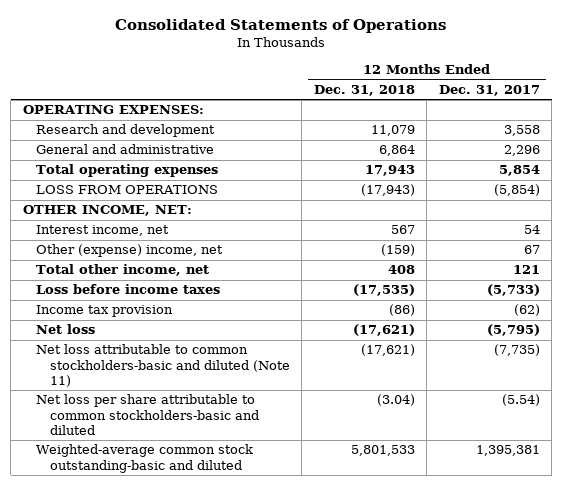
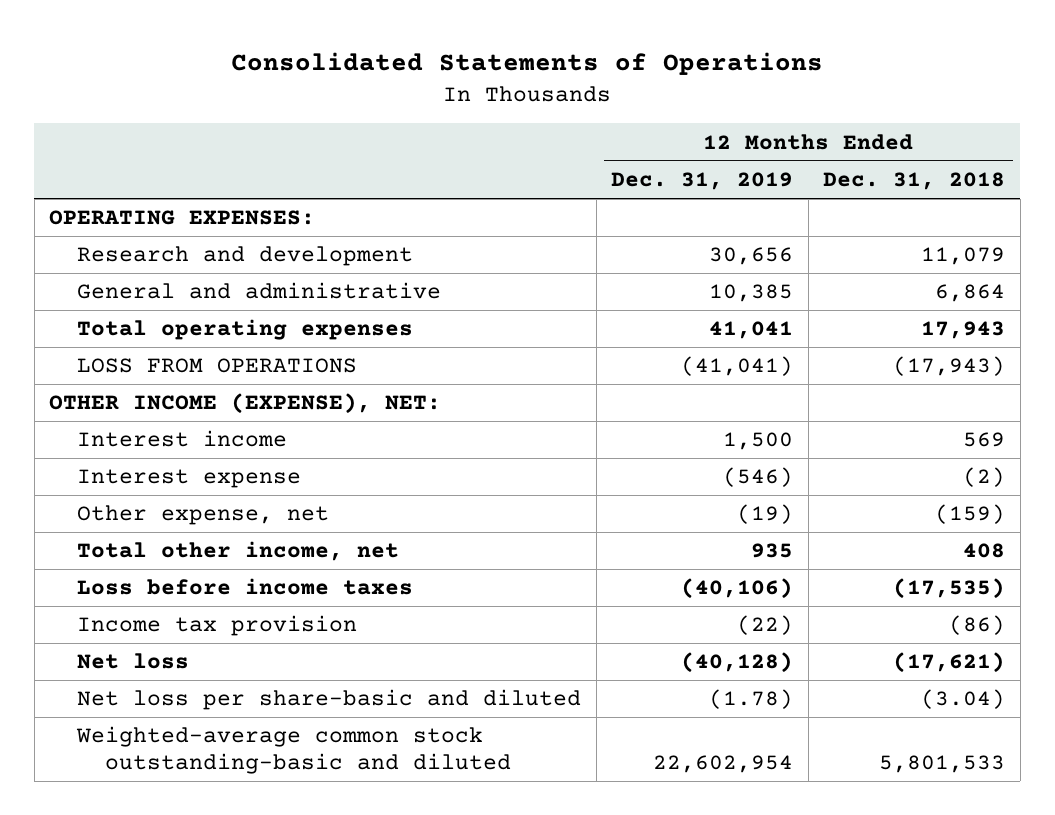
- | 12 Months Ended Dec. 31, 2018 | 12 Months Ended Dec. 31, 2017
+ | 12 Months Ended Dec. 31, 2019 | 12 Months Ended Dec. 31, 2018
- OTHER INCOME, NET:
- Interest income, net | 567 | 54
- Other (expense) income, net | (159) | 67
+ OTHER INCOME (EXPENSE), NET:
+ Interest income | 1,500 | 569
+ Interest expense | (546) | (2)
+ Other expense, net | (19) | (159)
- Net loss attributable to common stockholders-basic and diluted (Note 11) | (17,621) | (7,735)
- Net loss per share attributable to common stockholders-basic and diluted | (3.04) | (5.54)
+ Net loss per share-basic and diluted | (1.78) | (3.04)

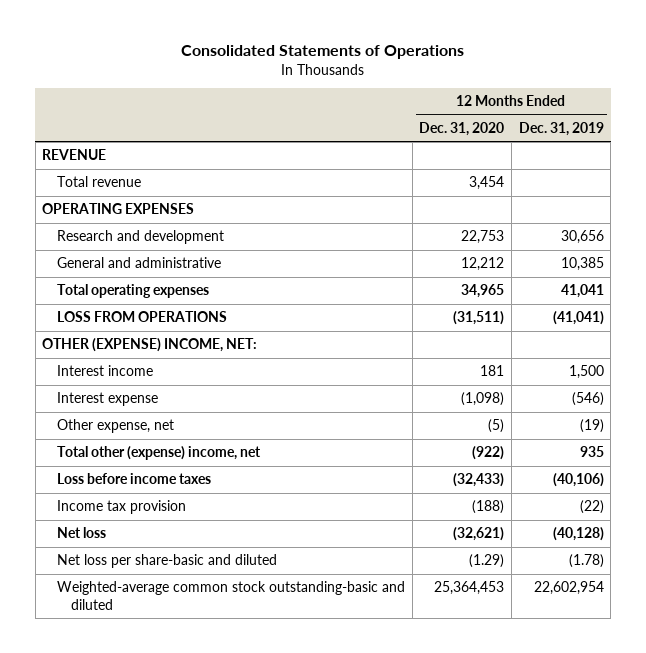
- | 12 Months Ended Dec. 31, 2019 | 12 Months Ended Dec. 31, 2018
+ | 12 Months Ended Dec. 31, 2020 | 12 Months Ended Dec. 31, 2019
- OPERATING EXPENSES:
+ REVENUE
+ Total revenue | 3,454 |
+ OPERATING EXPENSES
- OTHER INCOME (EXPENSE), NET:
+ OTHER (EXPENSE) INCOME, NET:
- Total other income, net | 935 | 408
+ Total other (expense) income, net | (922) | 935

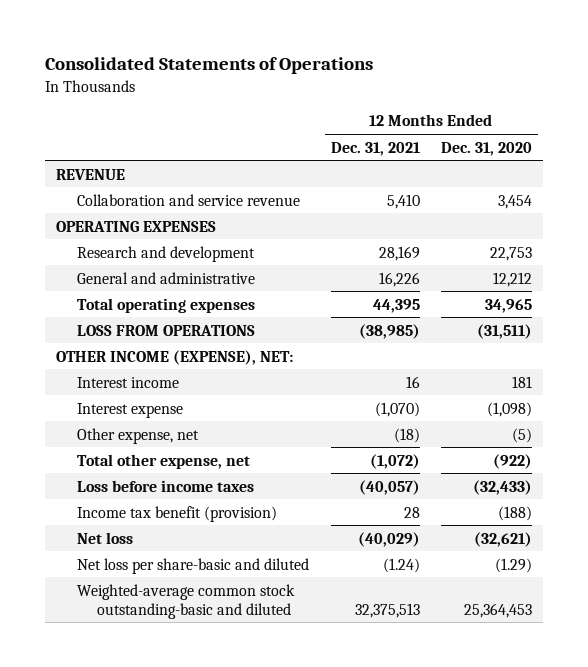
- | 12 Months Ended Dec. 31, 2020 | 12 Months Ended Dec. 31, 2019
+ | 12 Months Ended Dec. 31, 2021 | 12 Months Ended Dec. 31, 2020
- Total revenue | 3,454 |
+ Collaboration and service revenue | 5,410 | 3,454
- OTHER (EXPENSE) INCOME, NET:
+ OTHER INCOME (EXPENSE), NET:
- Total other (expense) income, net | (922) | 935
+ Total other expense, net | (1,072) | (922)
- Income tax provision | (188) | (22)
+ Income tax benefit (provision) | 28 | (188)

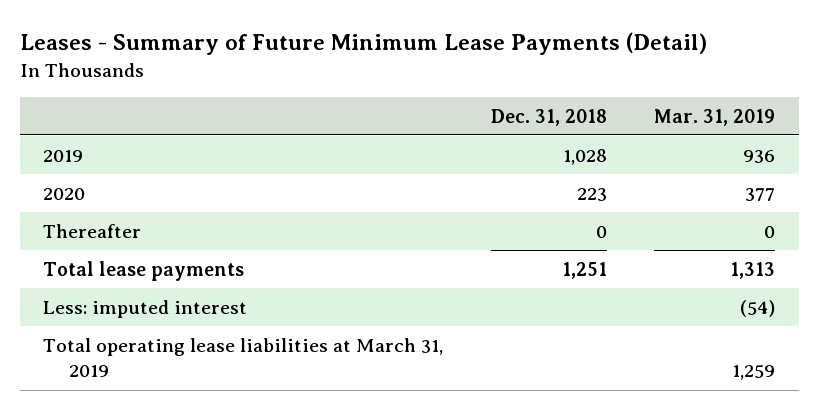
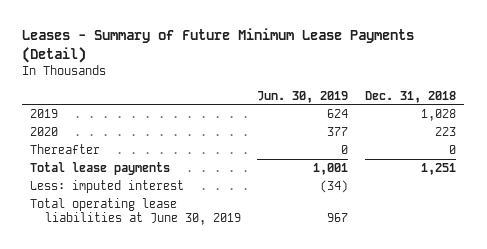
- | Dec. 31, 2018 | Mar. 31, 2019
+ | Jun. 30, 2019 | Dec. 31, 2018
- Total operating lease liabilities at March 31, 2019 | | 1,259
+ Total operating lease liabilities at June 30, 2019 | 967 |

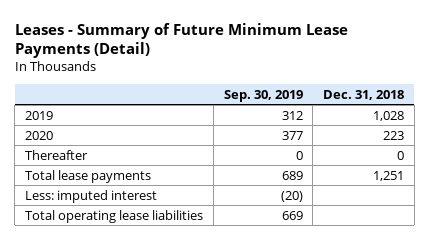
- | Jun. 30, 2019 | Dec. 31, 2018
+ | Sep. 30, 2019 | Dec. 31, 2018
- Total operating lease liabilities at June 30, 2019 | 967 |
+ Total operating lease liabilities | 669 |

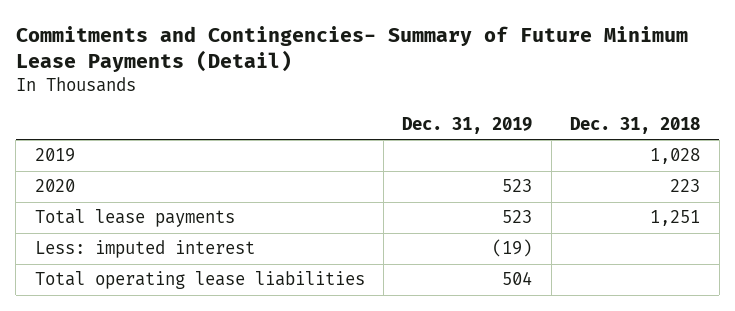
- Leases - Summary of Future Minimum Lease Payments (Detail)
+ Commitments and Contingencies- Summary of Future Minimum Lease Payments (Detail)
- | Sep. 30, 2019 | Dec. 31, 2018
+ | Dec. 31, 2019 | Dec. 31, 2018
- Thereafter | 0 | 0

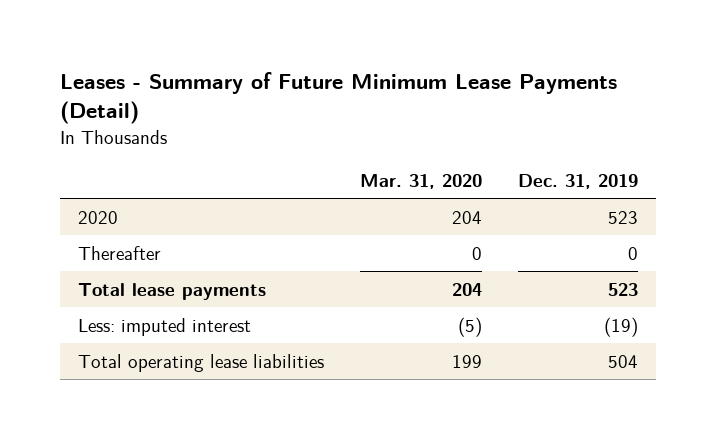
- Commitments and Contingencies- Summary of Future Minimum Lease Payments (Detail)
+ Leases - Summary of Future Minimum Lease Payments (Detail)
- | Dec. 31, 2019 | Dec. 31, 2018
+ | Mar. 31, 2020 | Dec. 31, 2019
- 2019 | | 1,028
+ Thereafter | 0 | 0

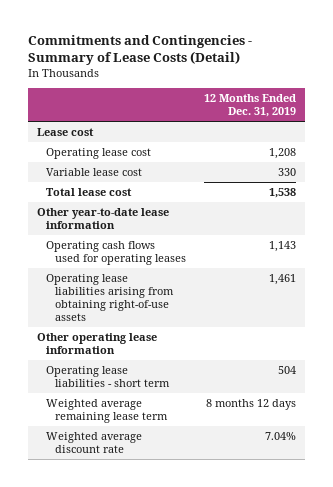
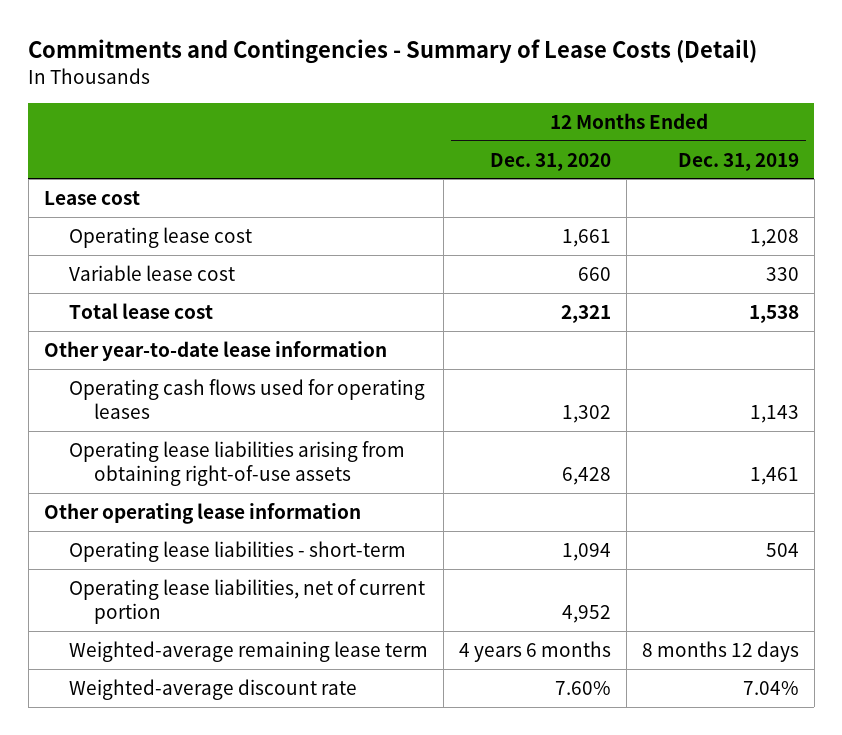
- | 12 Months Ended Dec. 31, 2019
+ | 12 Months Ended Dec. 31, 2020 | 12 Months Ended Dec. 31, 2019
- Operating lease liabilities - short term | 504
- Weighted average remaining lease term | 8 months 12 days
- Weighted average discount rate | 7.04%
+ Operating lease liabilities - short-term | 1,094 | 504
+ Operating lease liabilities, net of current portion | 4,952 |
+ Weighted-average remaining lease term | 4 years 6 months | 8 months 12 days
+ Weighted-average discount rate | 7.60% | 7.04%

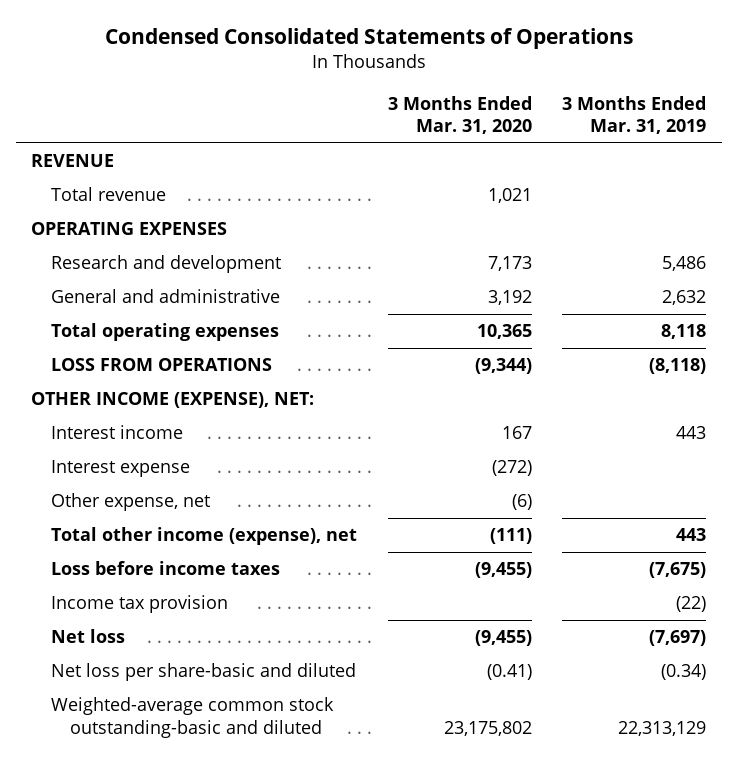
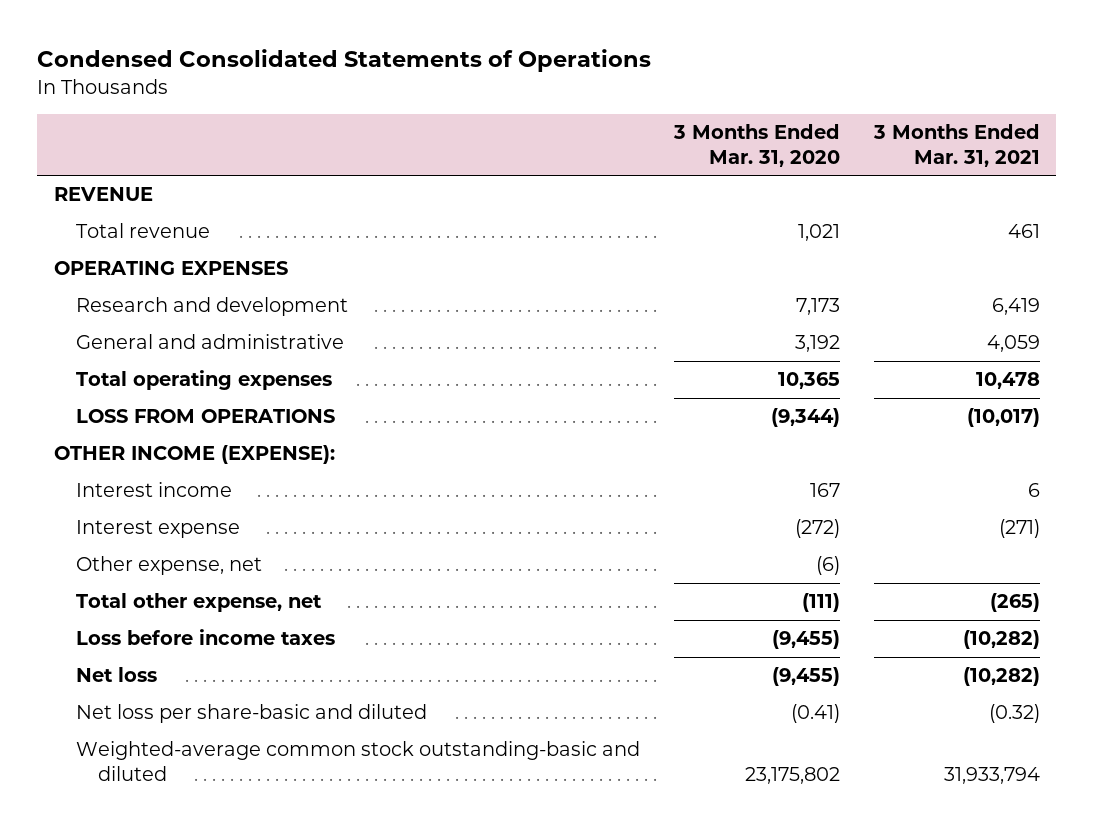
- | 3 Months Ended Mar. 31, 2020 | 3 Months Ended Mar. 31, 2019
+ | 3 Months Ended Mar. 31, 2020 | 3 Months Ended Mar. 31, 2021
- OTHER INCOME (EXPENSE), NET:
+ OTHER INCOME (EXPENSE):
- Total other income (expense), net | (111) | 443
+ Total other expense, net | (111) | (265)
- Income tax provision | | (22)

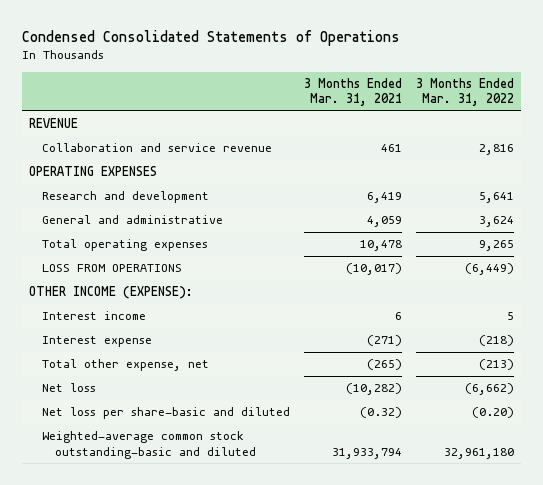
- | 3 Months Ended Mar. 31, 2020 | 3 Months Ended Mar. 31, 2021
+ | 3 Months Ended Mar. 31, 2021 | 3 Months Ended Mar. 31, 2022
- Total revenue | 1,021 | 461
+ Collaboration and service revenue | 461 | 2,816
- Other expense, net | (6) |
- Loss before income taxes | (9,455) | (10,282)

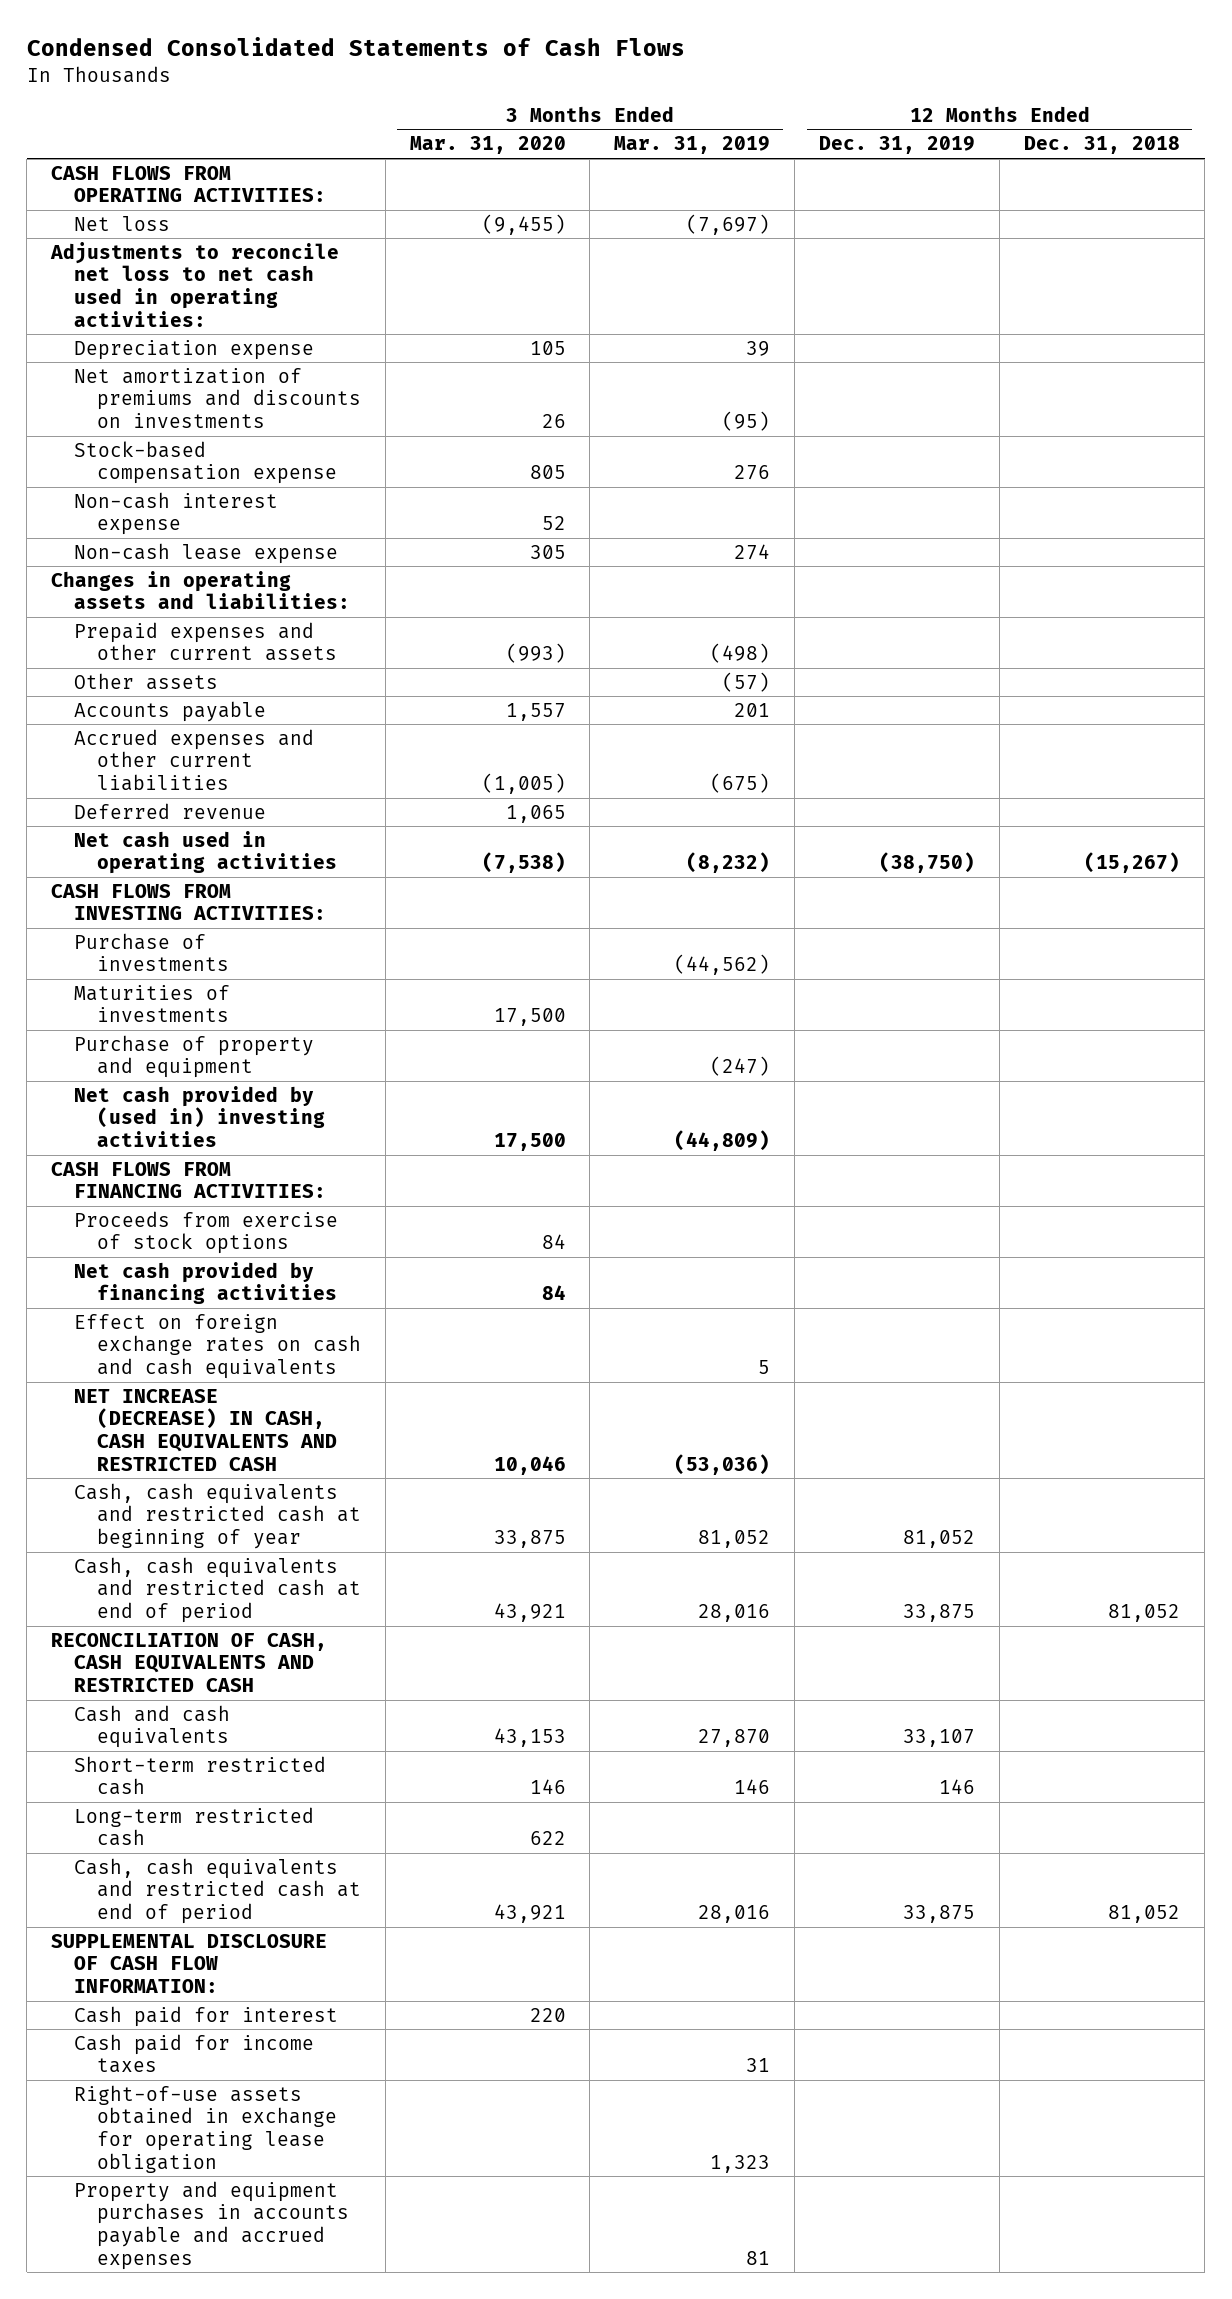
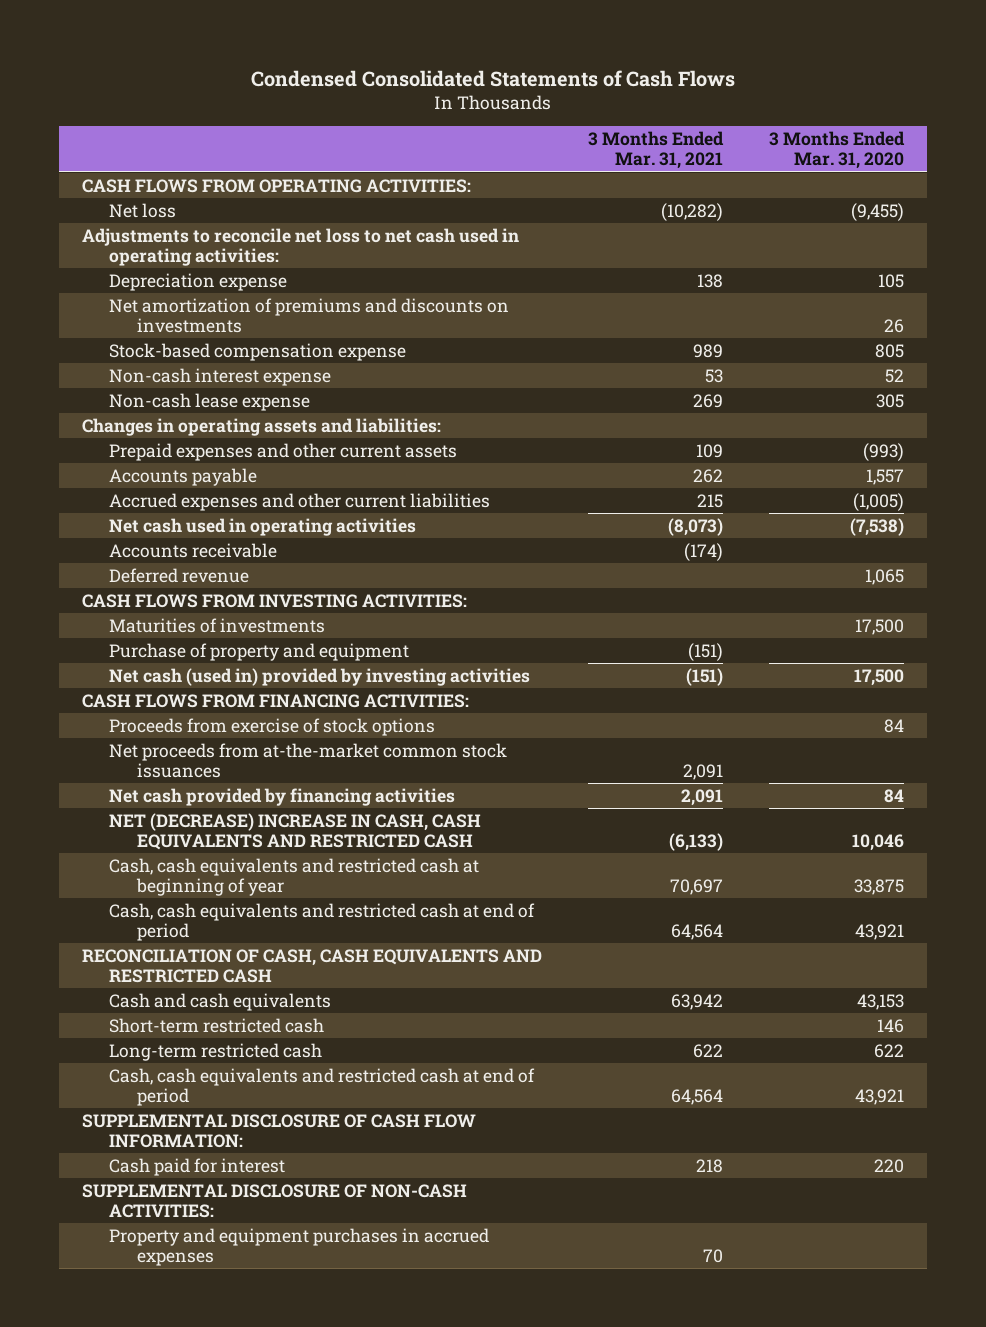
- | 3 Months Ended Mar. 31, 2020 | 3 Months Ended Mar. 31, 2019 | 12 Months Ended Dec. 31, 2019 | 12 Months Ended Dec. 31, 2018
+ | 3 Months Ended Mar. 31, 2021 | 3 Months Ended Mar. 31, 2020
- Other assets | | (57) | |
+ Accounts receivable | (174) |
moved down: Deferred revenue | | 1,065
- Purchase of investments | | (44,562) | |
- Net cash provided by (used in) investing activities | 17,500 | (44,809) | |
+ Net cash (used in) provided by investing activities | (151) | 17,500
+ Net proceeds from at-the-market common stock issuances | 2,091 |
- Effect on foreign exchange rates on cash and cash equivalents | | 5 | |
- NET INCREASE (DECREASE) IN CASH, CASH EQUIVALENTS AND RESTRICTED CASH | 10,046 | (53,036) | |
+ NET (DECREASE) INCREASE IN CASH, CASH EQUIVALENTS AND RESTRICTED CASH | (6,133) | 10,046
- Cash paid for income taxes | | 31 | |
- Right-of-use assets obtained in exchange for operating lease obligation | | 1,323 | |
- Property and equipment purchases in accounts payable and accrued expenses | | 81 | |
+ SUPPLEMENTAL DISCLOSURE OF NON-CASH ACTIVITIES:
+ Property and equipment purchases in accrued expenses | 70 |

